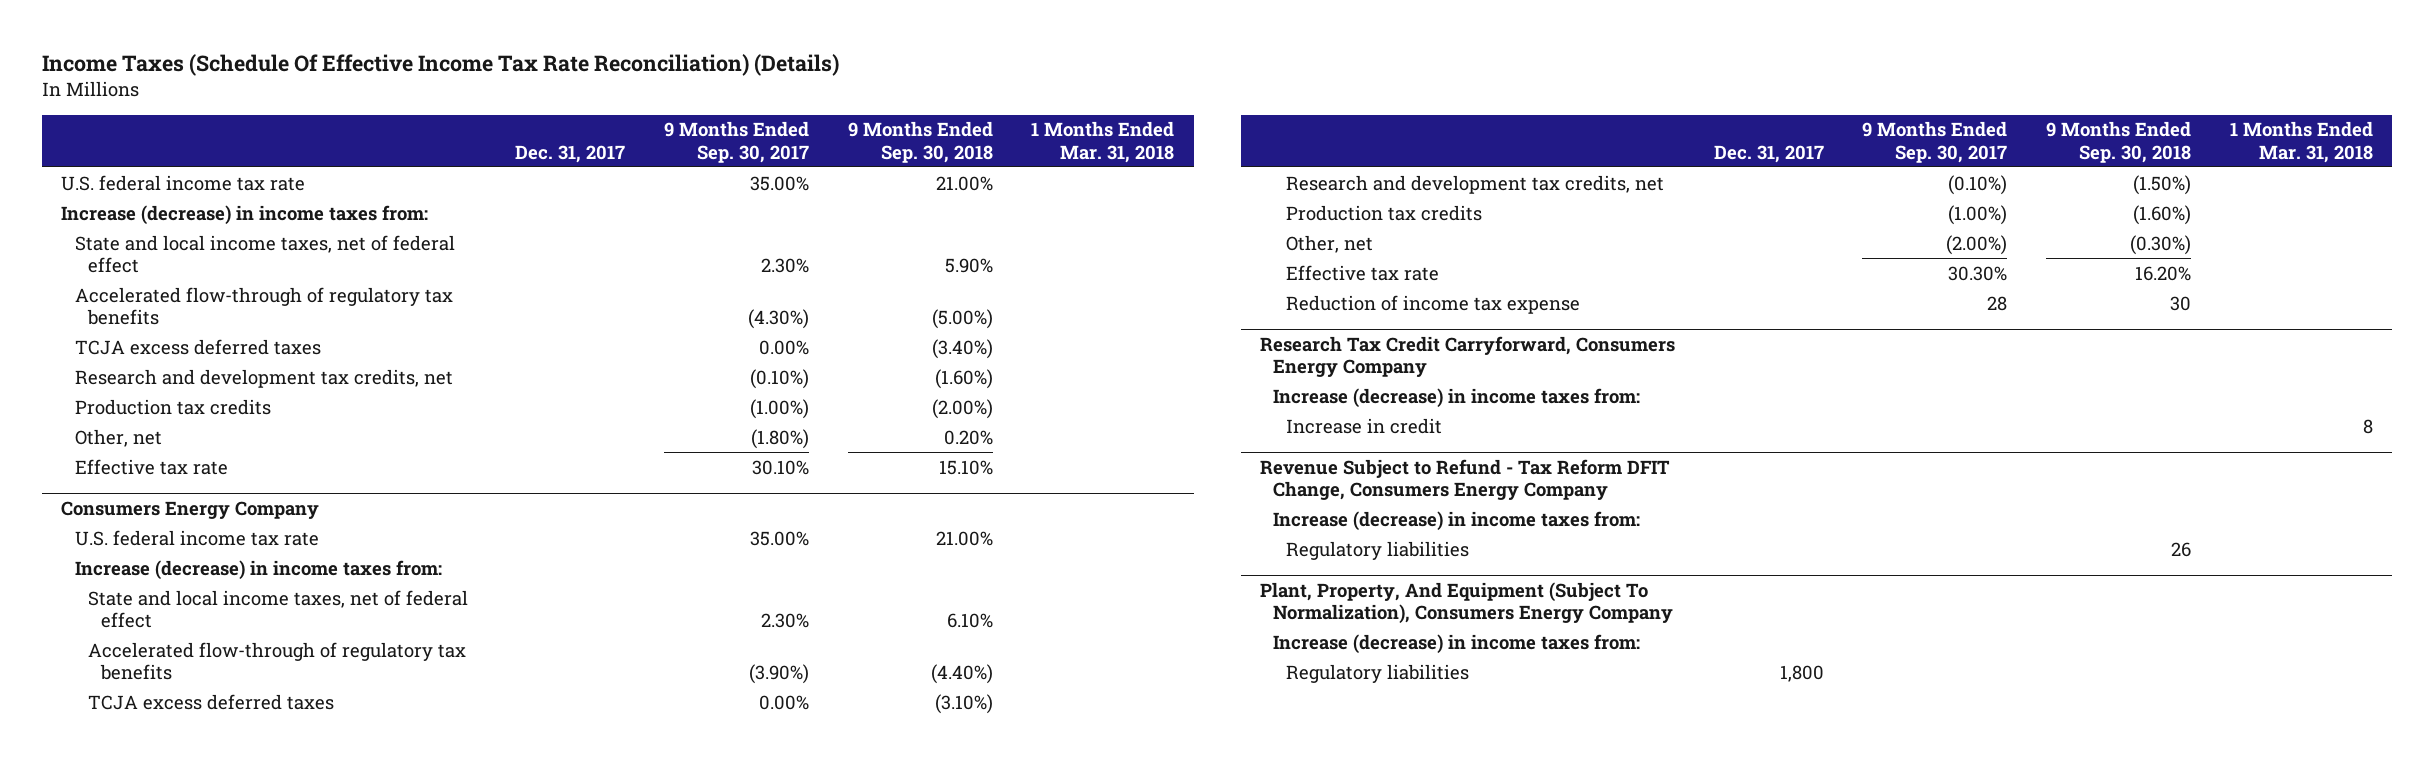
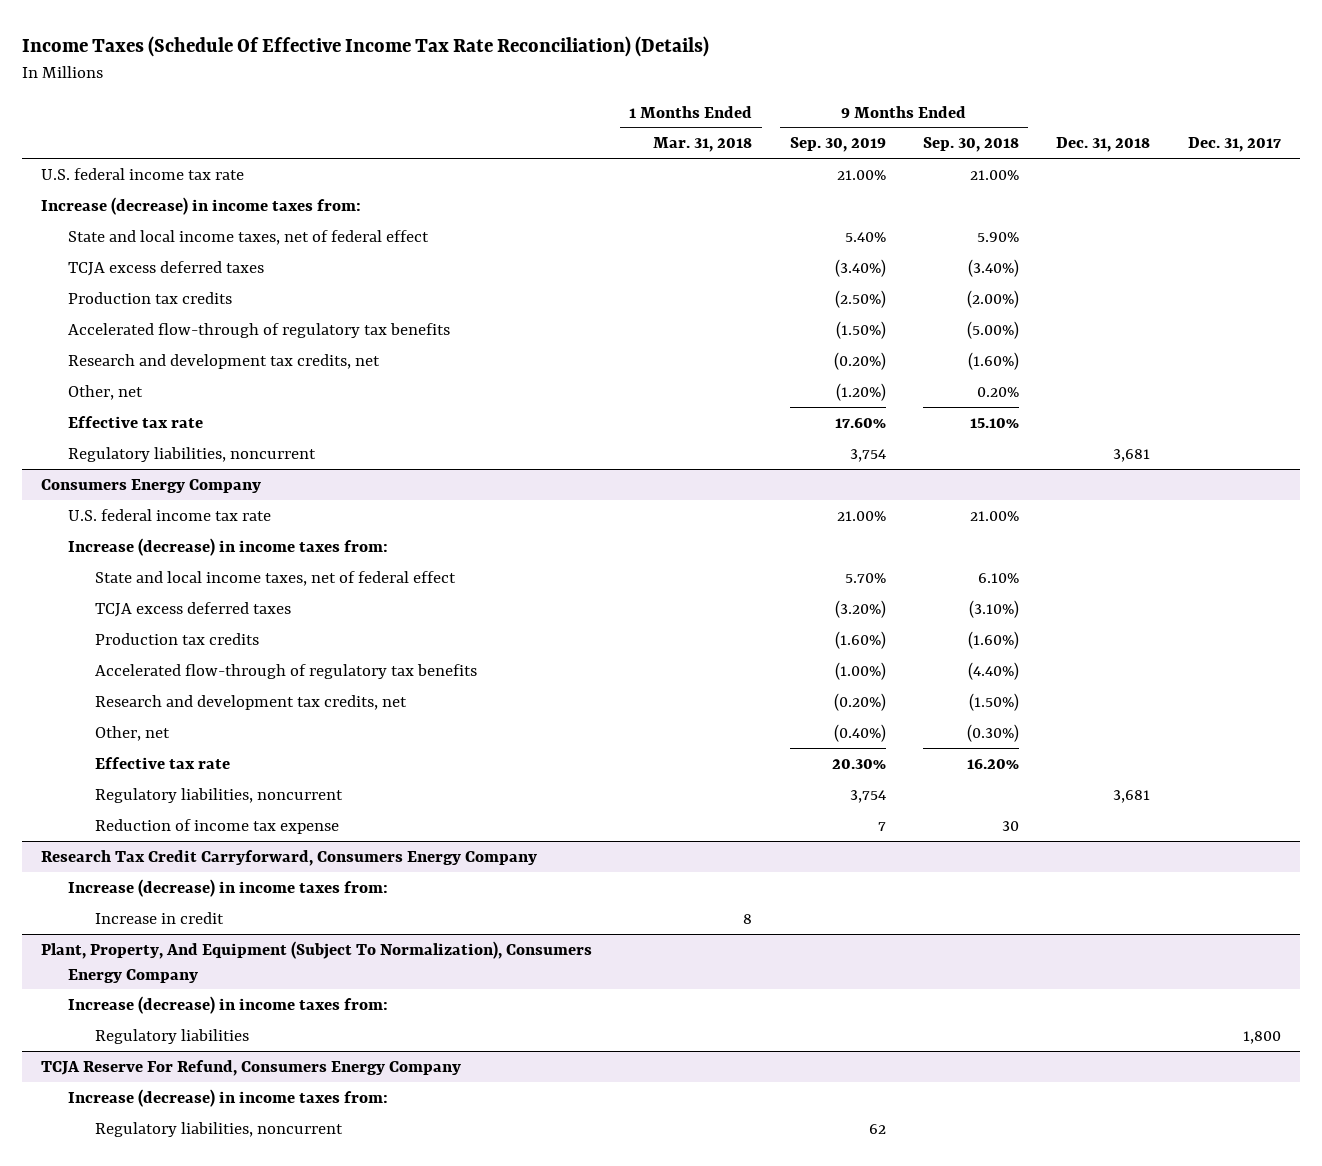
- | Dec. 31, 2017 | 9 Months Ended Sep. 30, 2017 | 9 Months Ended Sep. 30, 2018 | 1 Months Ended Mar. 31, 2018
+ | 1 Months Ended Mar. 31, 2018 | 9 Months Ended Sep. 30, 2019 | 9 Months Ended Sep. 30, 2018 | Dec. 31, 2018 | Dec. 31, 2017
moved down: Accelerated flow-through of regulatory tax benefits | | (1.50%) | (5.00%) | |
moved down: Research and development tax credits, net | | (0.20%) | (1.60%) | |
+ Regulatory liabilities, noncurrent | | 3,754 | | 3,681 |
@ Consumers Energy Company
moved down: Accelerated flow-through of regulatory tax benefits | | (1.00%) | (4.40%) | |
moved down: Research and development tax credits, net | | (0.20%) | (1.50%) | |
+ Regulatory liabilities, noncurrent | | 3,754 | | 3,681 |
- Revenue Subject to Refund - Tax Reform DFIT Change, Consumers Energy Company
- Increase (decrease) in income taxes from:
- Regulatory liabilities | | | 26 |
+ TCJA Reserve For Refund, Consumers Energy Company
+ Increase (decrease) in income taxes from:
+ Regulatory liabilities, noncurrent | | 62 | | |

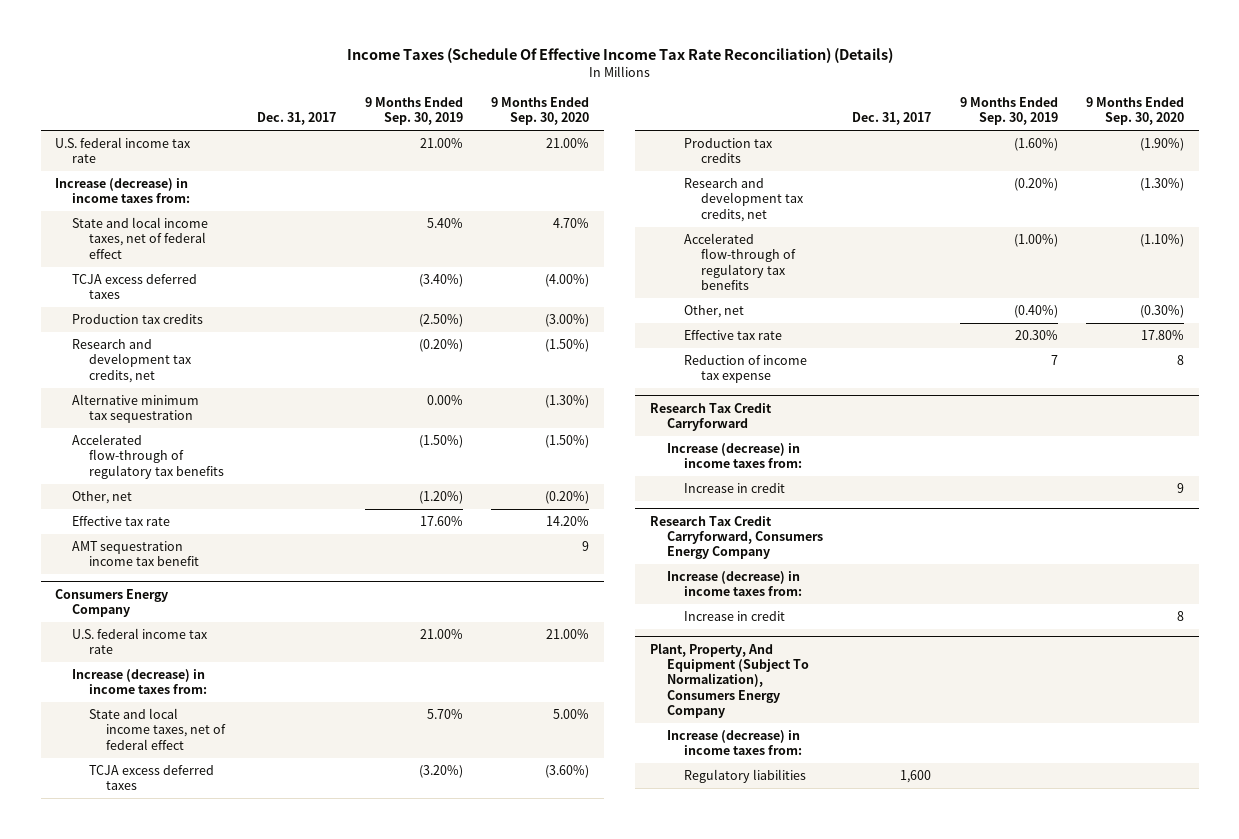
- | 1 Months Ended Mar. 31, 2018 | 9 Months Ended Sep. 30, 2019 | 9 Months Ended Sep. 30, 2018 | Dec. 31, 2018 | Dec. 31, 2017
+ | Dec. 31, 2017 | 9 Months Ended Sep. 30, 2019 | 9 Months Ended Sep. 30, 2020
+ Alternative minimum tax sequestration | | 0.00% | (1.30%)
moved down: Accelerated flow-through of regulatory tax benefits | | (1.50%) | (1.50%)
- Regulatory liabilities, noncurrent | | 3,754 | | 3,681 |
+ AMT sequestration income tax benefit | | | 9
@ Consumers Energy Company
moved down: Accelerated flow-through of regulatory tax benefits | | (1.00%) | (1.10%)
- Regulatory liabilities, noncurrent | | 3,754 | | 3,681 |
+ Research Tax Credit Carryforward
+ Increase (decrease) in income taxes from:
+ Increase in credit | | | 9
@ Plant, Property, And Equipment (Subject To Normalization), Consumers Energy Company
- Regulatory liabilities | | | | | 1,800
- TCJA Reserve For Refund, Consumers Energy Company
- Increase (decrease) in income taxes from:
- Regulatory liabilities, noncurrent | | 62 | | |
@ Plant, Property, And Equipment (Subject To Normalization), Consumers Energy Company
+ Regulatory liabilities | 1,600 | |

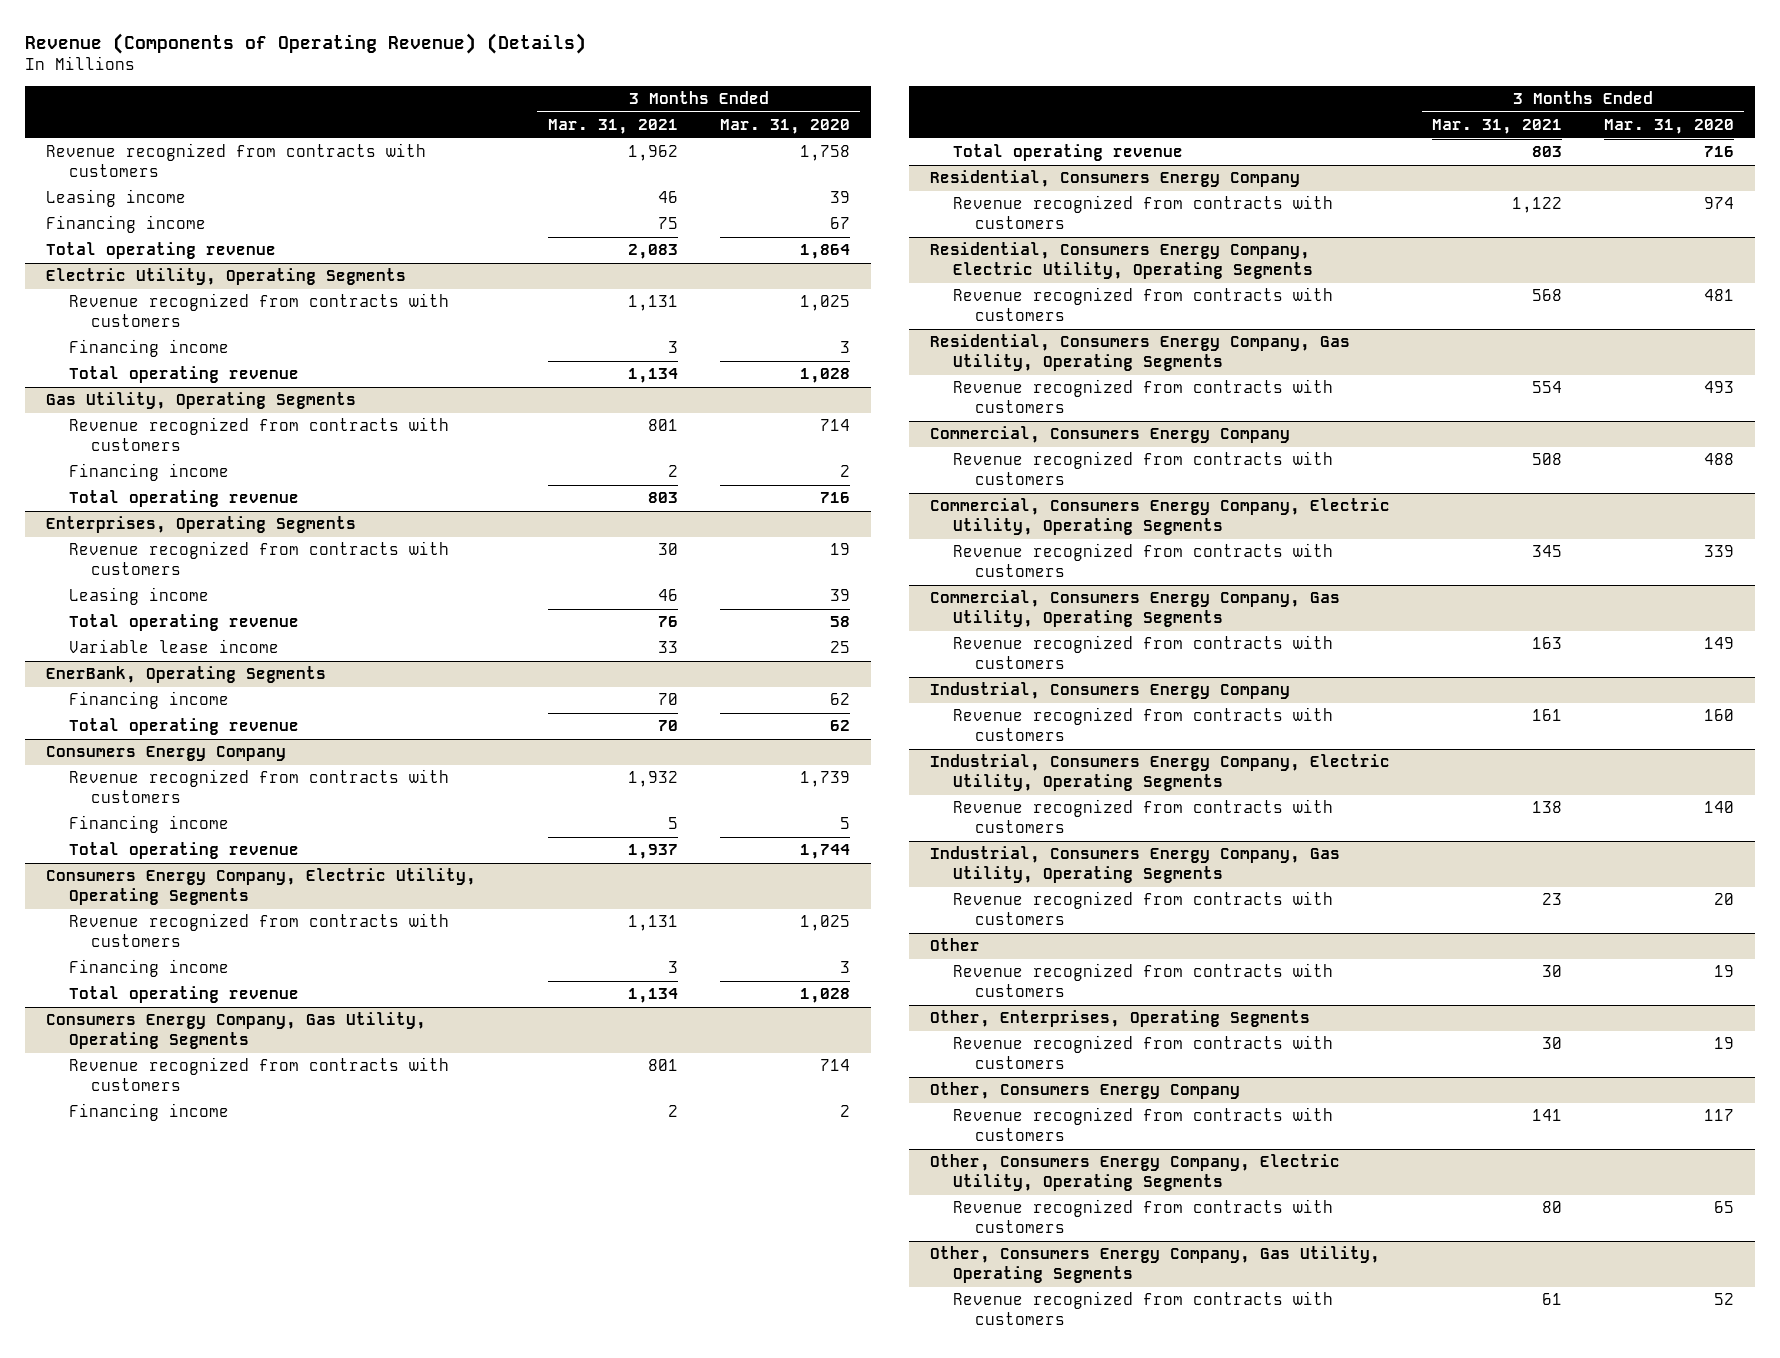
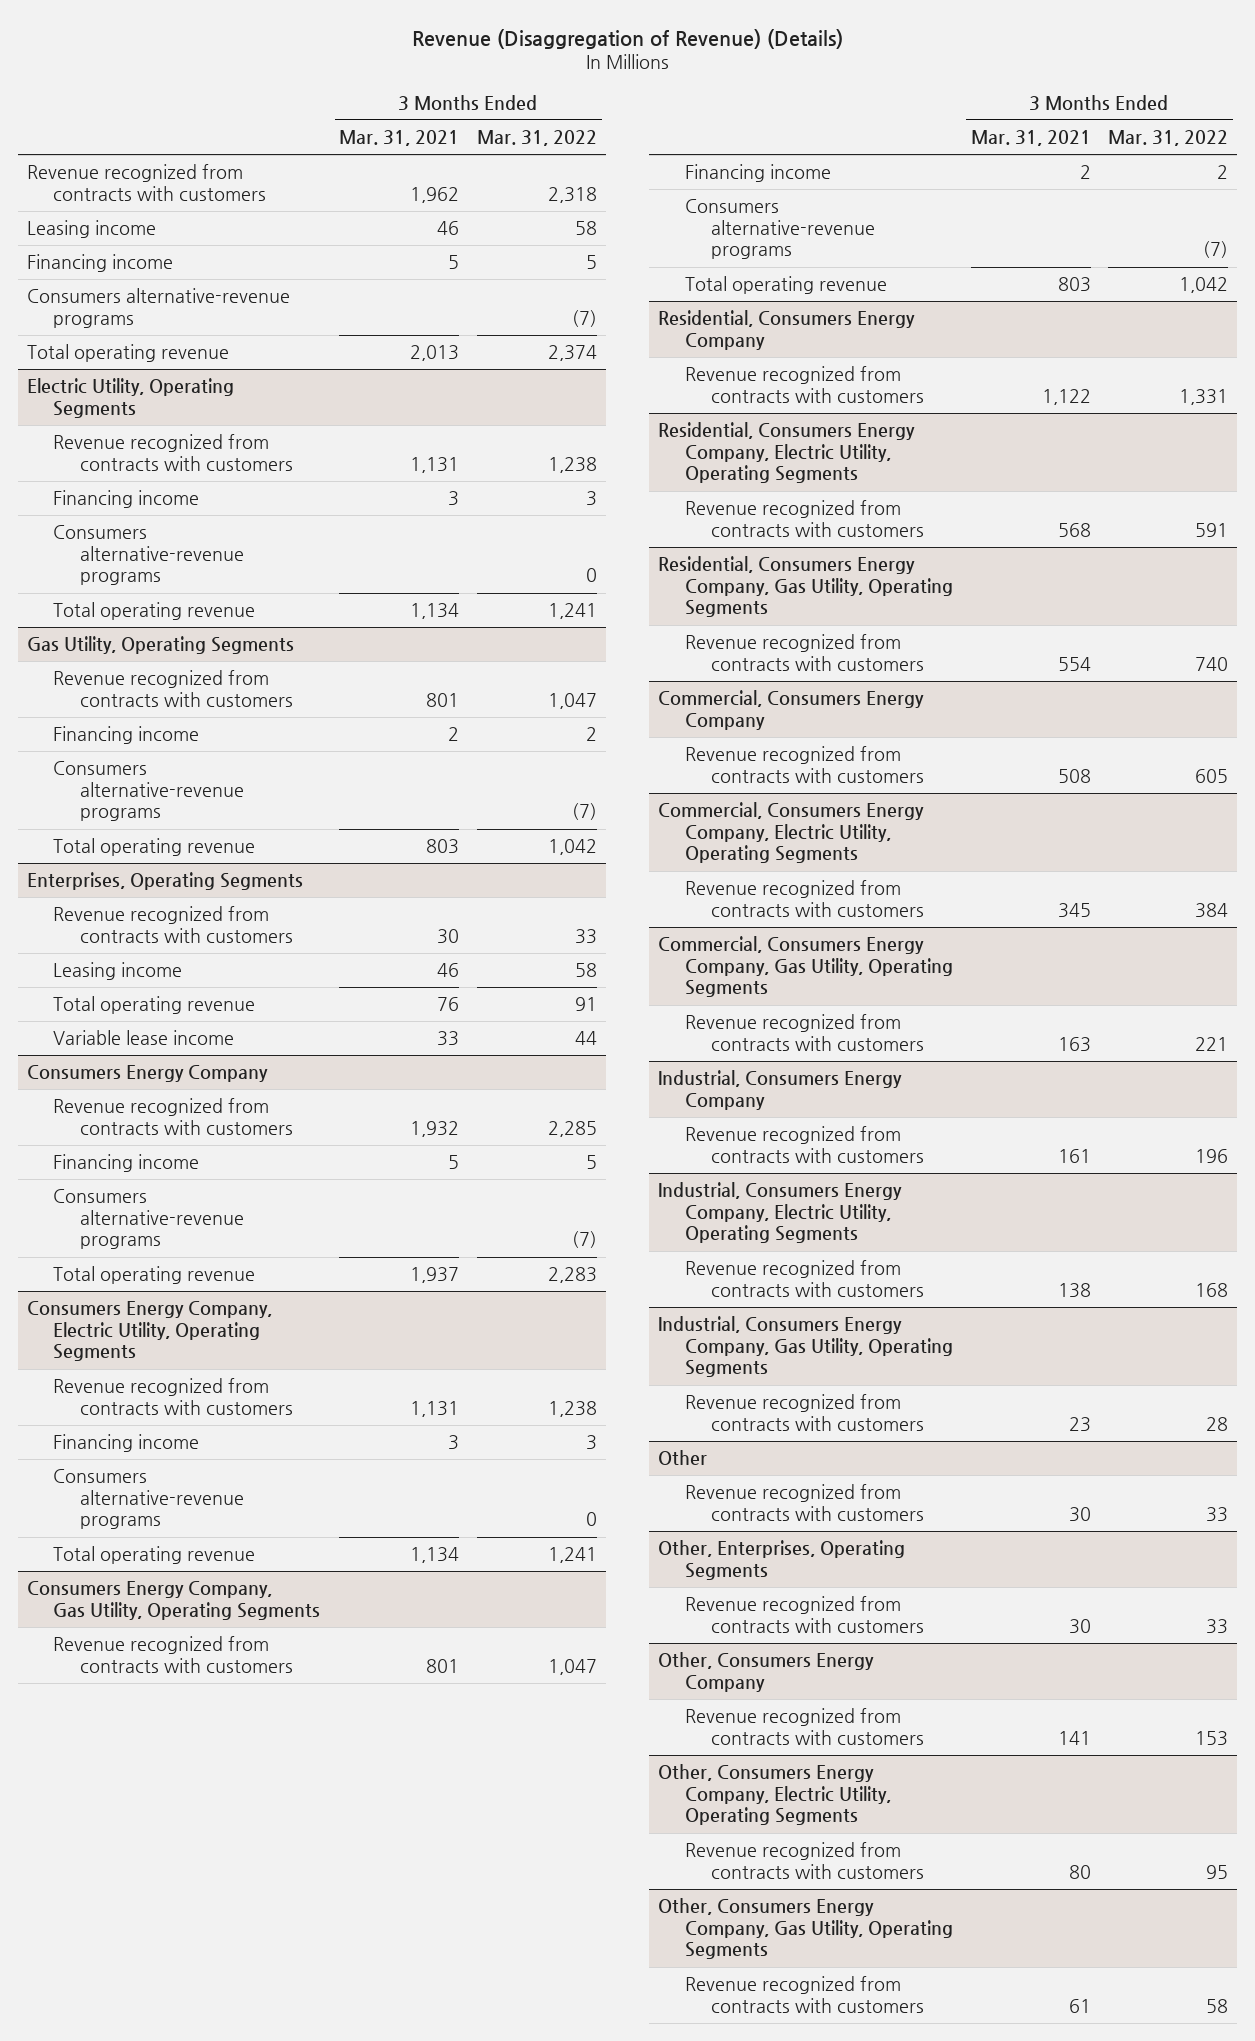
- Revenue (Components of Operating Revenue) (Details)
+ Revenue (Disaggregation of Revenue) (Details)
- | 3 Months Ended Mar. 31, 2021 | 3 Months Ended Mar. 31, 2020
+ | 3 Months Ended Mar. 31, 2021 | 3 Months Ended Mar. 31, 2022
- Financing income | 75 | 67
- Total operating revenue | 2,083 | 1,864
+ Financing income | 5 | 5
+ Consumers alternative-revenue programs | | (7)
+ Total operating revenue | 2,013 | 2,374
@ Electric Utility, Operating Segments
+ Consumers alternative-revenue programs | | 0
@ Gas Utility, Operating Segments
+ Consumers alternative-revenue programs | | (7)
- EnerBank, Operating Segments
- Financing income | 70 | 62
- Total operating revenue | 70 | 62
@ Consumers Energy Company
+ Consumers alternative-revenue programs | | (7)
@ Consumers Energy Company, Electric Utility, Operating Segments
+ Consumers alternative-revenue programs | | 0
@ Consumers Energy Company, Gas Utility, Operating Segments
+ Consumers alternative-revenue programs | | (7)

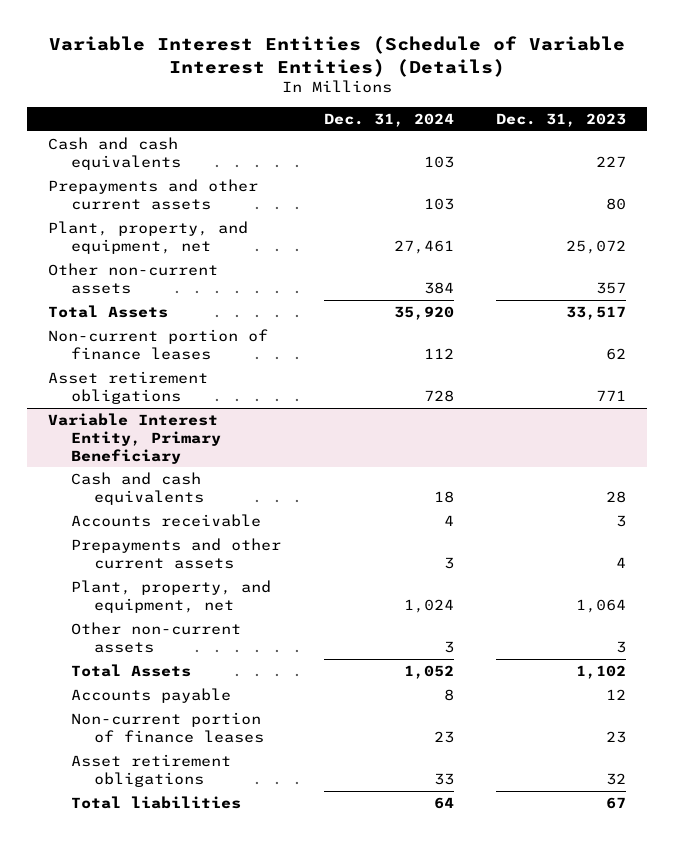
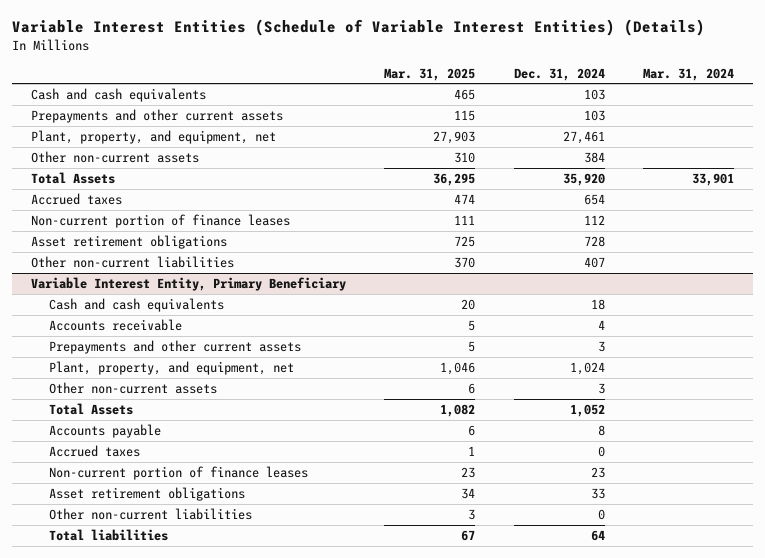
- | Dec. 31, 2024 | Dec. 31, 2023
+ | Mar. 31, 2025 | Dec. 31, 2024 | Mar. 31, 2024
+ Accrued taxes | 474 | 654 |
+ Other non-current liabilities | 370 | 407 |
@ Variable Interest Entity, Primary Beneficiary
+ Accrued taxes | 1 | 0 |
+ Other non-current liabilities | 3 | 0 |

